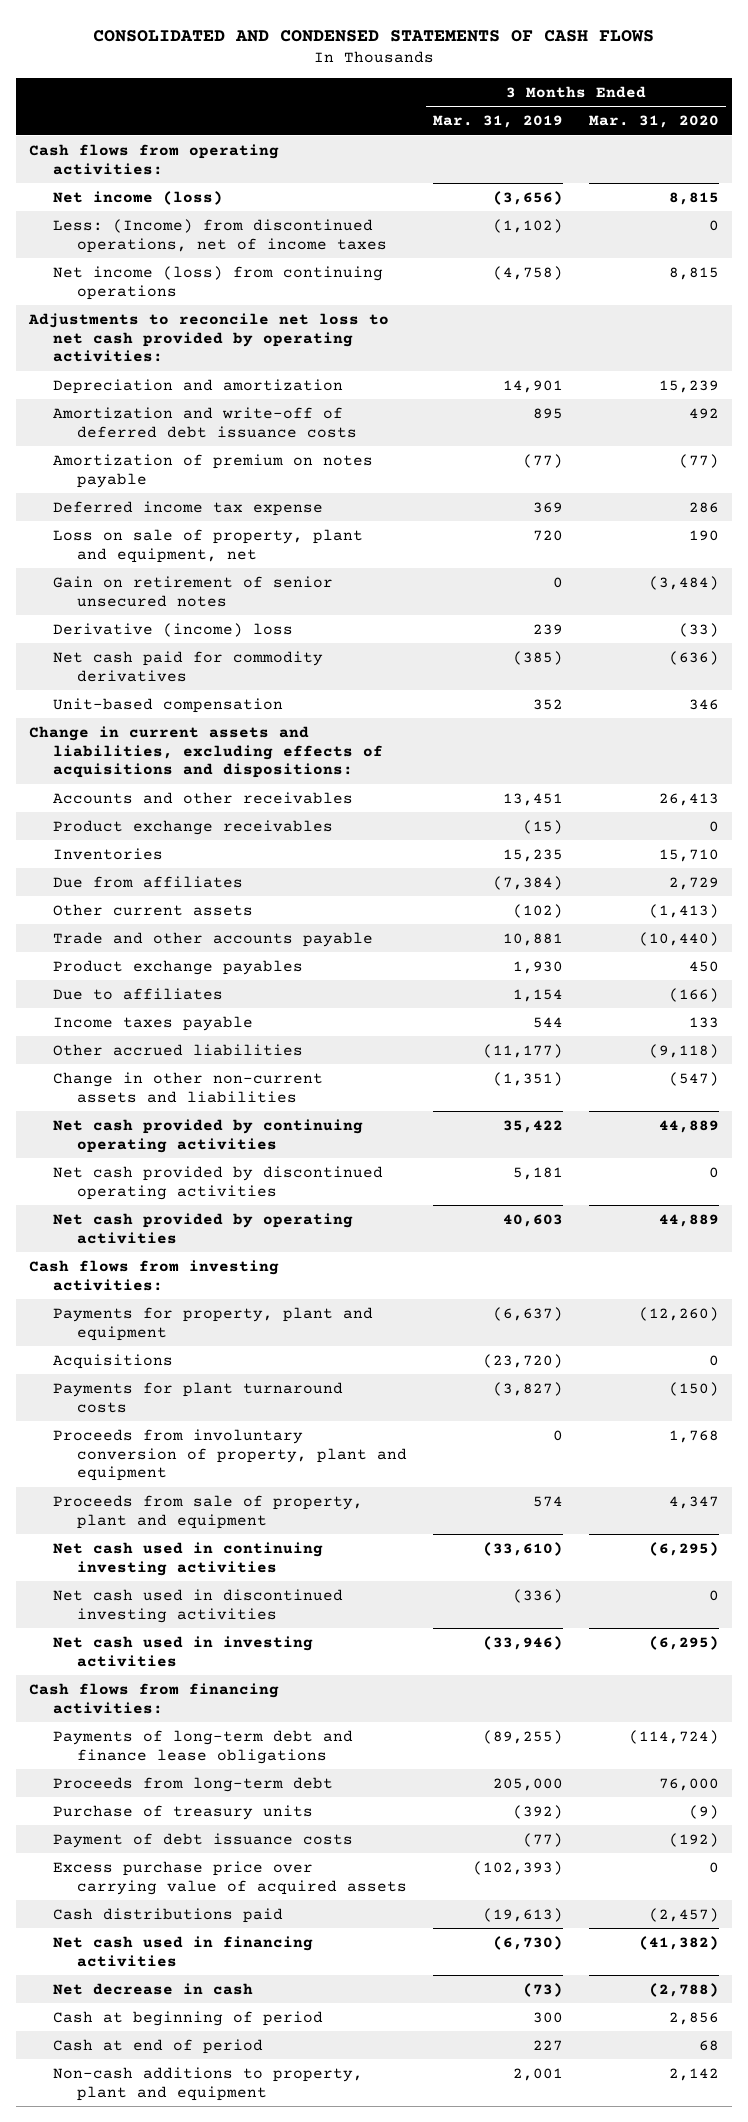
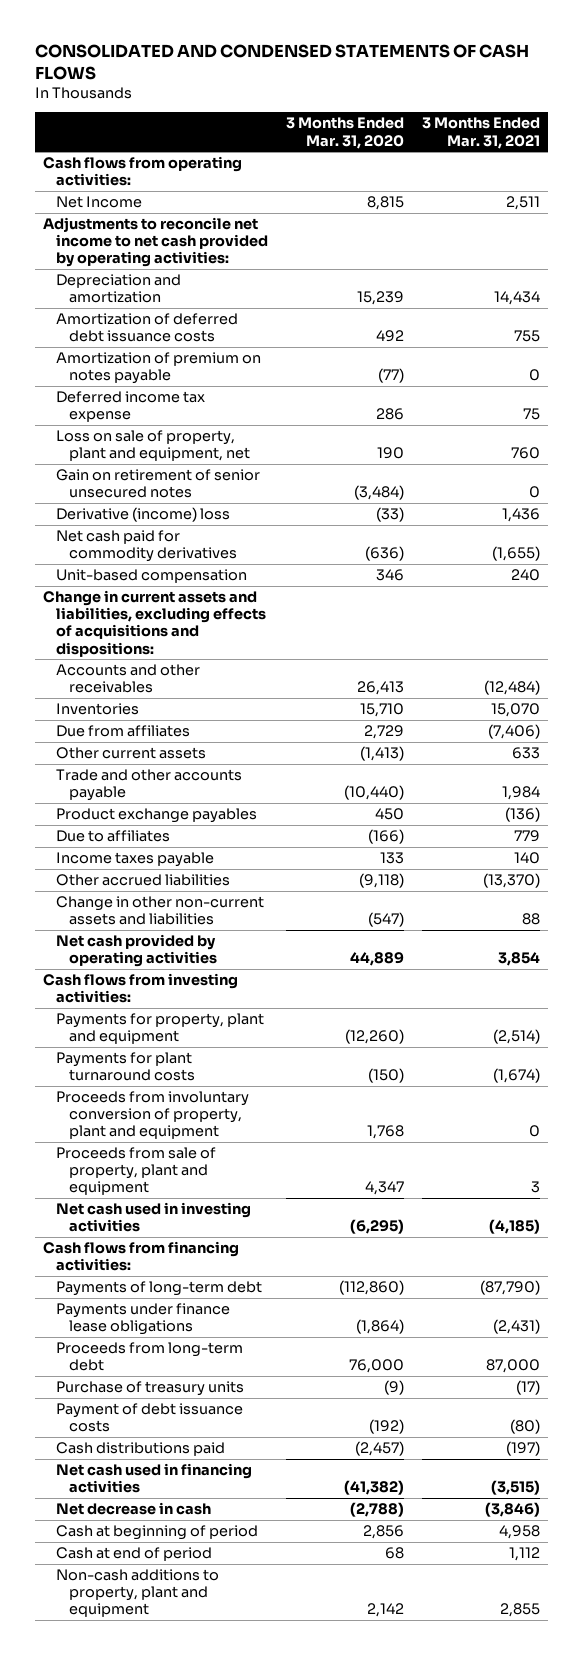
- | 3 Months Ended Mar. 31, 2019 | 3 Months Ended Mar. 31, 2020
+ | 3 Months Ended Mar. 31, 2020 | 3 Months Ended Mar. 31, 2021
- Net income (loss) | (3,656) | 8,815
- Less: (Income) from discontinued operations, net of income taxes | (1,102) | 0
- Net income (loss) from continuing operations | (4,758) | 8,815
- Adjustments to reconcile net loss to net cash provided by operating activities:
+ Net Income | 8,815 | 2,511
+ Adjustments to reconcile net income to net cash provided by operating activities:
- Amortization and write-off of deferred debt issuance costs | 895 | 492
+ Amortization of deferred debt issuance costs | 492 | 755
- Product exchange receivables | (15) | 0
- Net cash provided by continuing operating activities | 35,422 | 44,889
- Net cash provided by discontinued operating activities | 5,181 | 0
- Acquisitions | (23,720) | 0
- Net cash used in continuing investing activities | (33,610) | (6,295)
- Net cash used in discontinued investing activities | (336) | 0
- Payments of long-term debt and finance lease obligations | (89,255) | (114,724)
+ Payments of long-term debt | (112,860) | (87,790)
+ Payments under finance lease obligations | (1,864) | (2,431)
- Excess purchase price over carrying value of acquired assets | (102,393) | 0

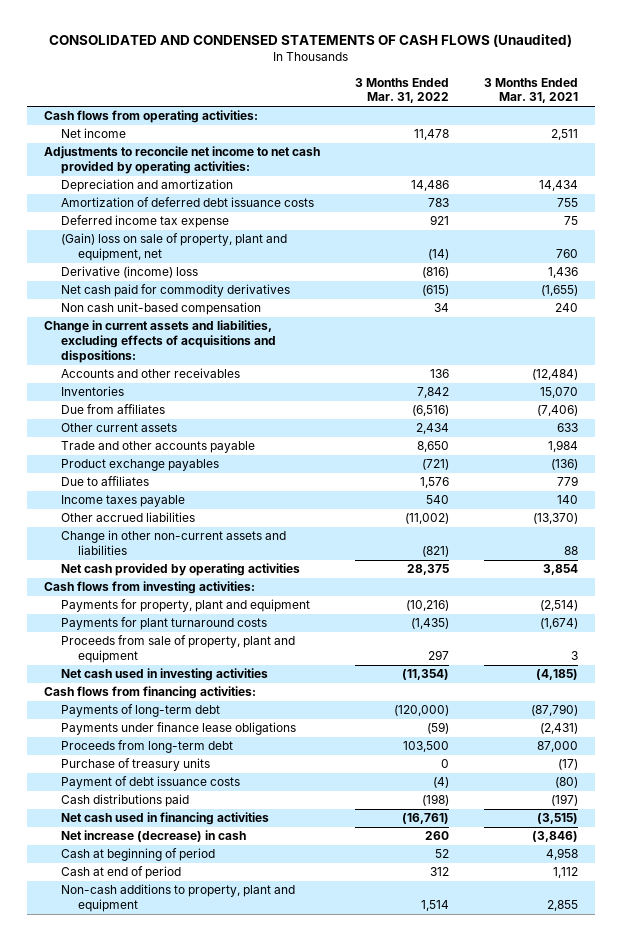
- CONSOLIDATED AND CONDENSED STATEMENTS OF CASH FLOWS
+ CONSOLIDATED AND CONDENSED STATEMENTS OF CASH FLOWS (Unaudited)
- | 3 Months Ended Mar. 31, 2020 | 3 Months Ended Mar. 31, 2021
+ | 3 Months Ended Mar. 31, 2022 | 3 Months Ended Mar. 31, 2021
- Net Income | 8,815 | 2,511
+ Net income | 11,478 | 2,511
- Amortization of premium on notes payable | (77) | 0
- Loss on sale of property, plant and equipment, net | 190 | 760
- Gain on retirement of senior unsecured notes | (3,484) | 0
+ (Gain) loss on sale of property, plant and equipment, net | (14) | 760
- Unit-based compensation | 346 | 240
+ Non cash unit-based compensation | 34 | 240
- Proceeds from involuntary conversion of property, plant and equipment | 1,768 | 0
- Net decrease in cash | (2,788) | (3,846)
+ Net increase (decrease) in cash | 260 | (3,846)

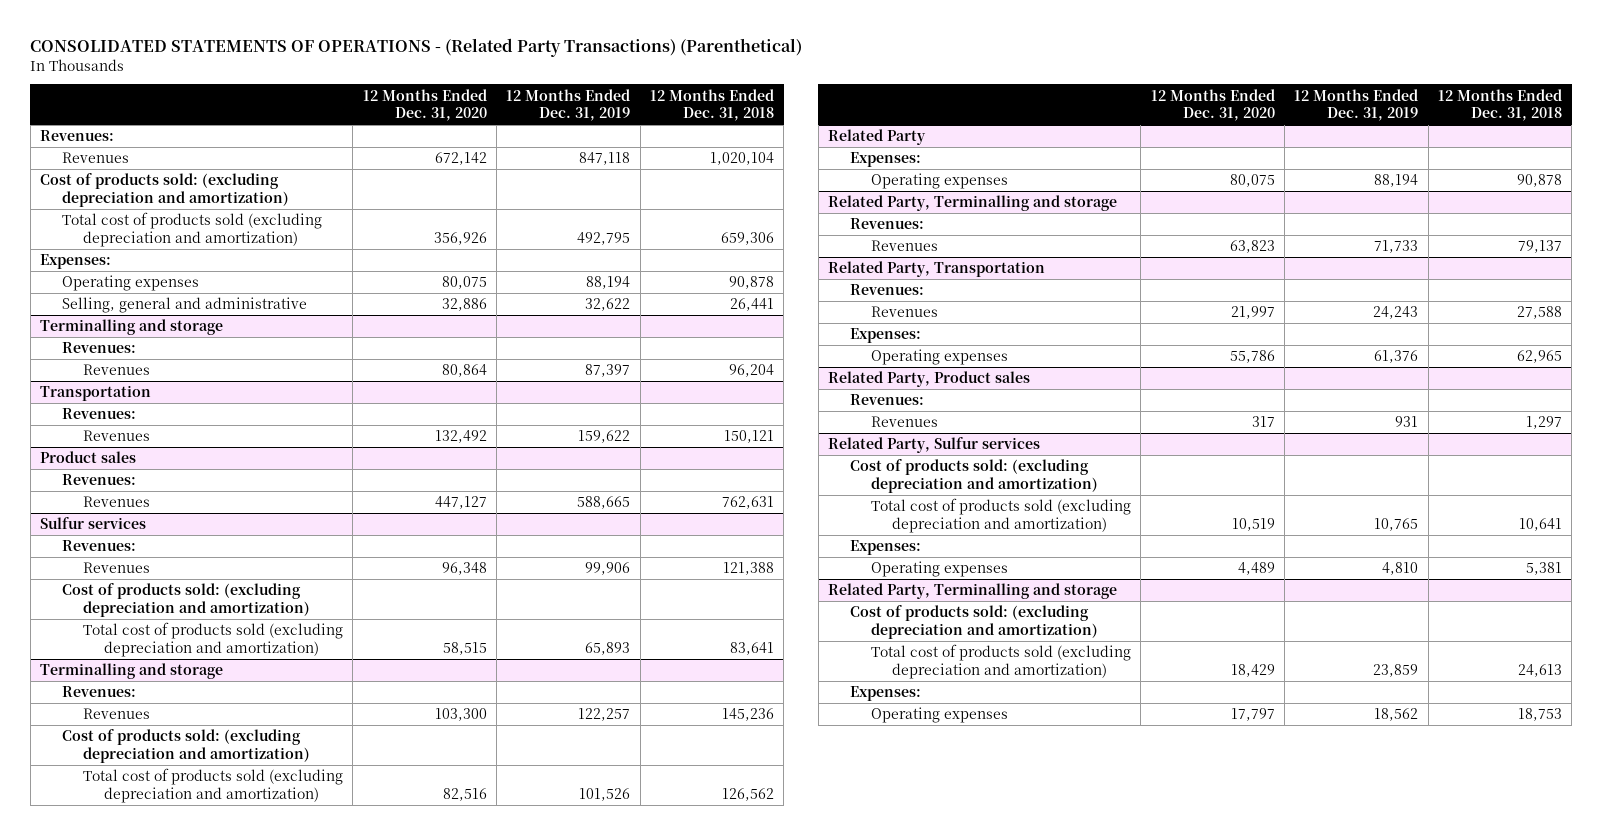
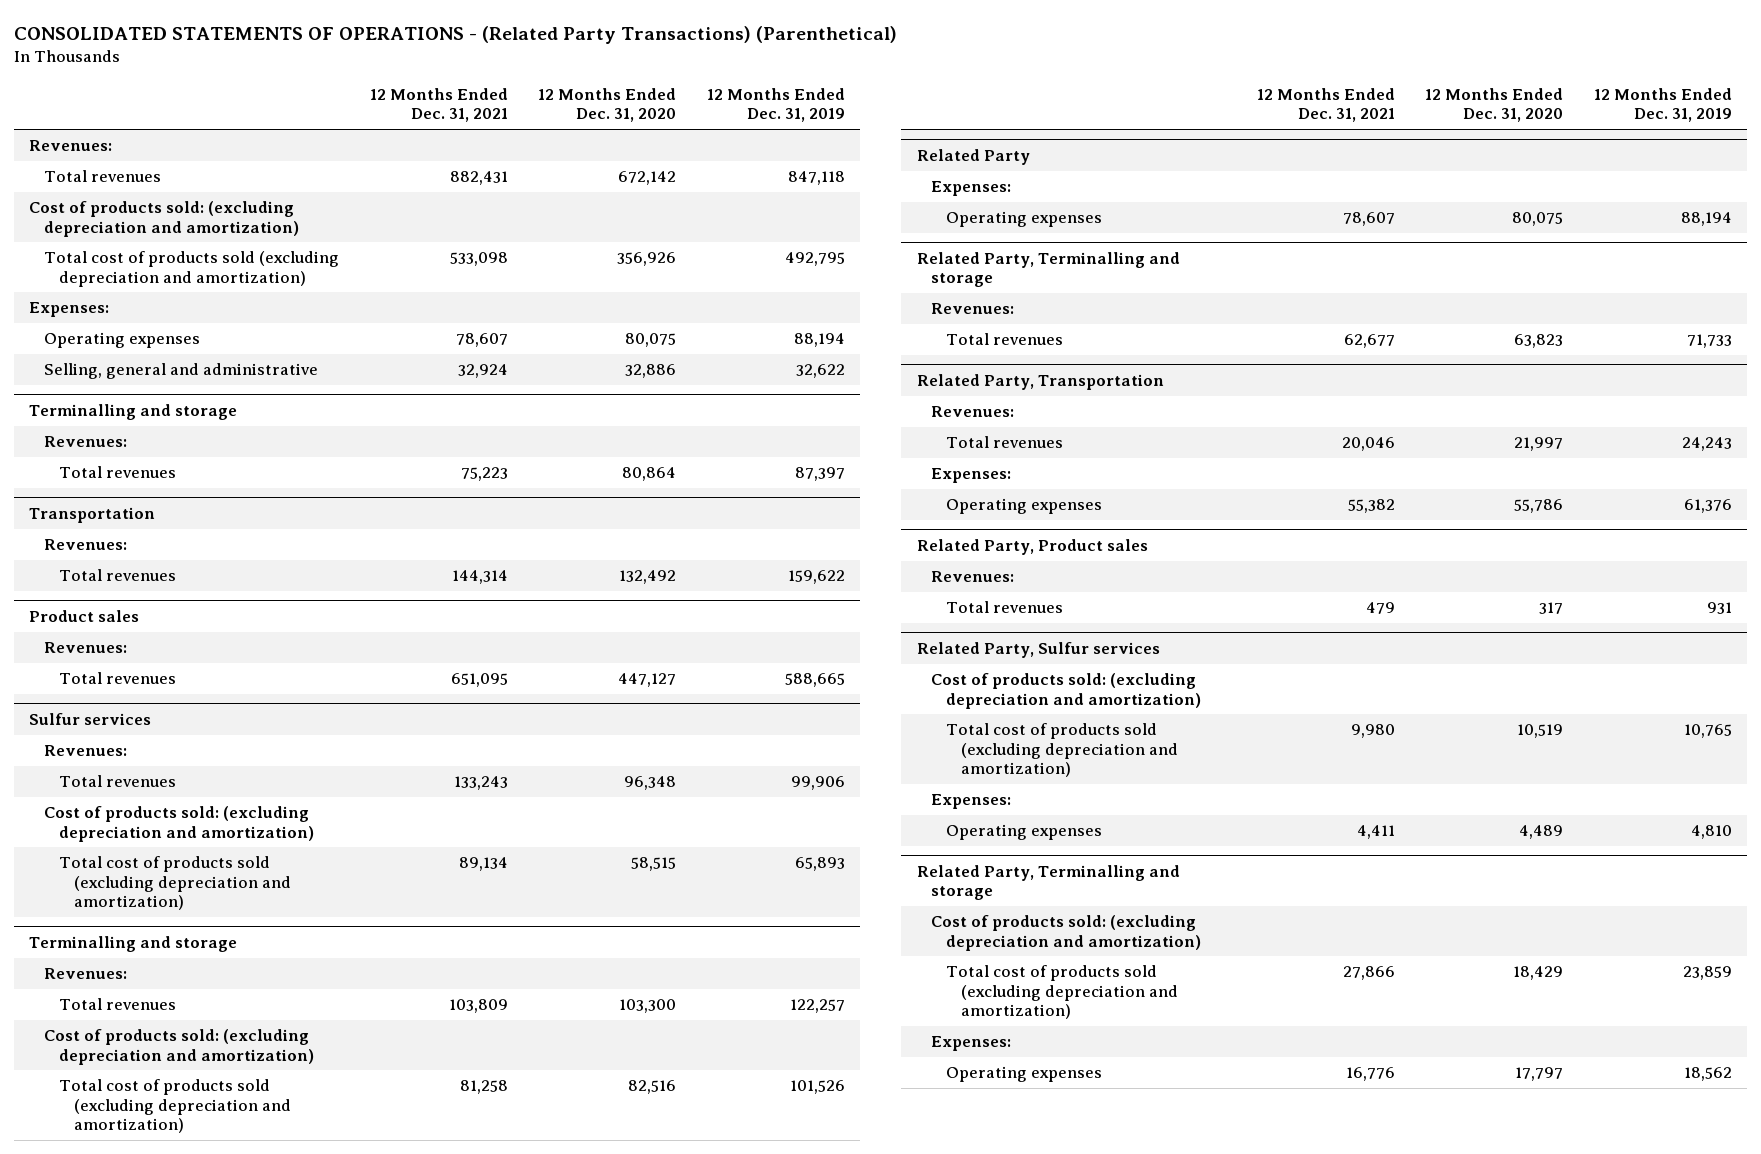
- | 12 Months Ended Dec. 31, 2020 | 12 Months Ended Dec. 31, 2019 | 12 Months Ended Dec. 31, 2018
+ | 12 Months Ended Dec. 31, 2021 | 12 Months Ended Dec. 31, 2020 | 12 Months Ended Dec. 31, 2019
- Revenues | 672,142 | 847,118 | 1,020,104
+ Total revenues | 882,431 | 672,142 | 847,118
@ Terminalling and storage
- Revenues | 80,864 | 87,397 | 96,204
+ Total revenues | 75,223 | 80,864 | 87,397
@ Transportation
- Revenues | 132,492 | 159,622 | 150,121
+ Total revenues | 144,314 | 132,492 | 159,622
@ Product sales
- Revenues | 447,127 | 588,665 | 762,631
+ Total revenues | 651,095 | 447,127 | 588,665
@ Sulfur services
- Revenues | 96,348 | 99,906 | 121,388
+ Total revenues | 133,243 | 96,348 | 99,906
@ Terminalling and storage
- Revenues | 103,300 | 122,257 | 145,236
+ Total revenues | 103,809 | 103,300 | 122,257
@ Related Party, Terminalling and storage
- Revenues | 63,823 | 71,733 | 79,137
+ Total revenues | 62,677 | 63,823 | 71,733
@ Related Party, Transportation
- Revenues | 21,997 | 24,243 | 27,588
+ Total revenues | 20,046 | 21,997 | 24,243
@ Related Party, Product sales
- Revenues | 317 | 931 | 1,297
+ Total revenues | 479 | 317 | 931

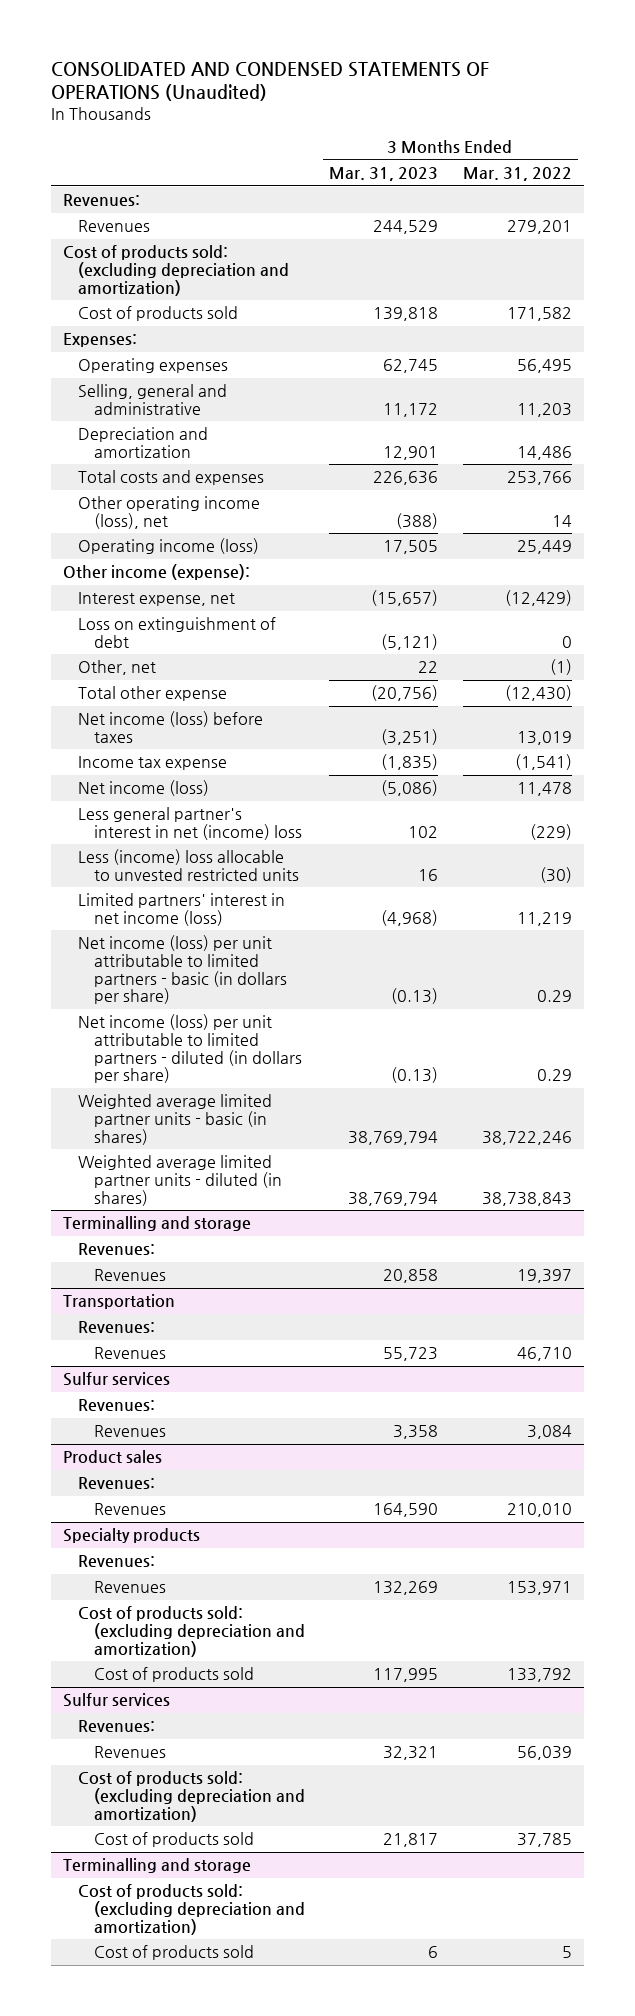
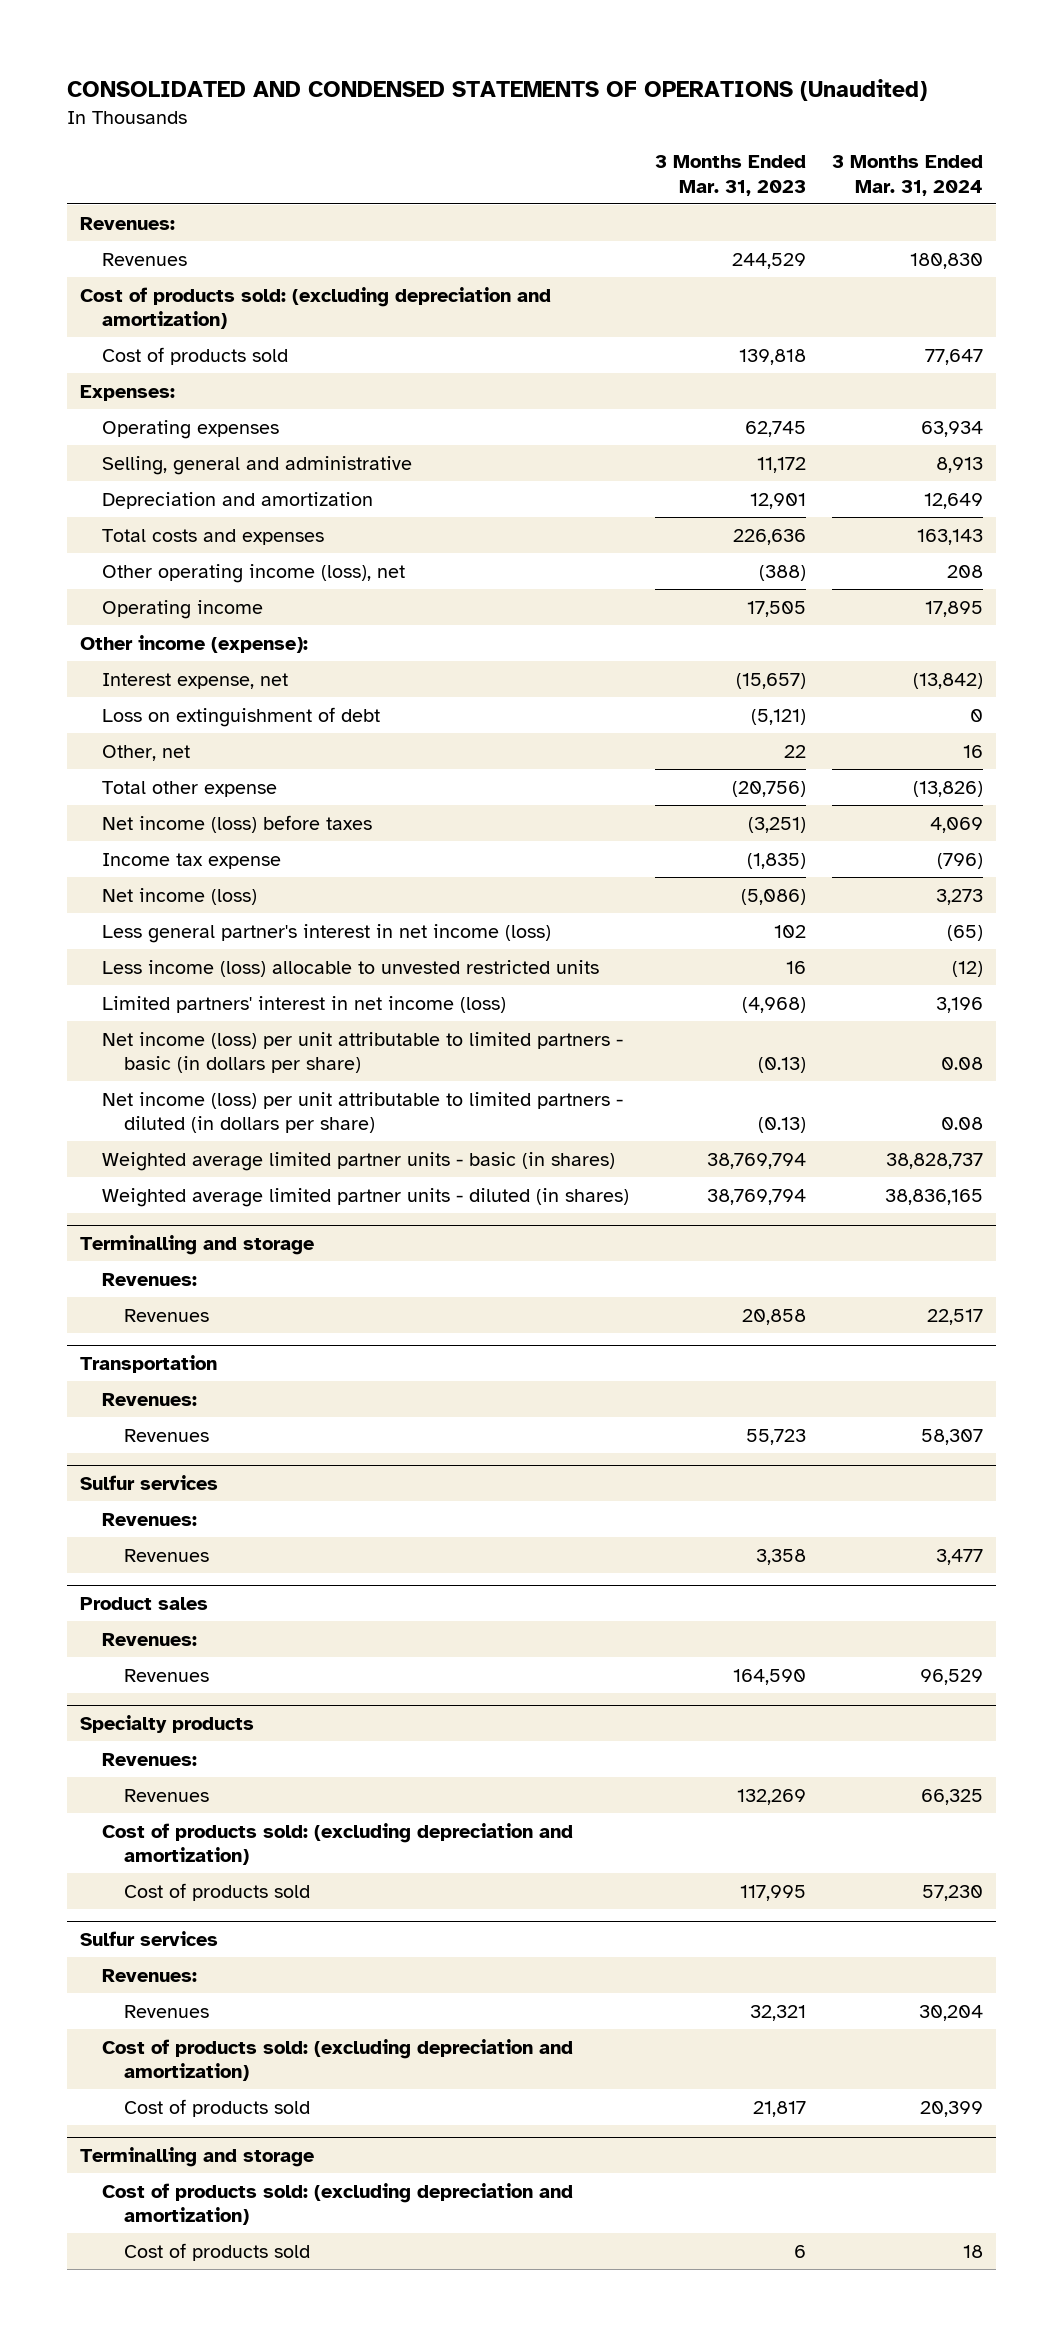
- | 3 Months Ended Mar. 31, 2023 | 3 Months Ended Mar. 31, 2022
+ | 3 Months Ended Mar. 31, 2023 | 3 Months Ended Mar. 31, 2024
- Operating income (loss) | 17,505 | 25,449
+ Operating income | 17,505 | 17,895
- Less general partner's interest in net (income) loss | 102 | (229)
- Less (income) loss allocable to unvested restricted units | 16 | (30)
+ Less general partner's interest in net income (loss) | 102 | (65)
+ Less income (loss) allocable to unvested restricted units | 16 | (12)

